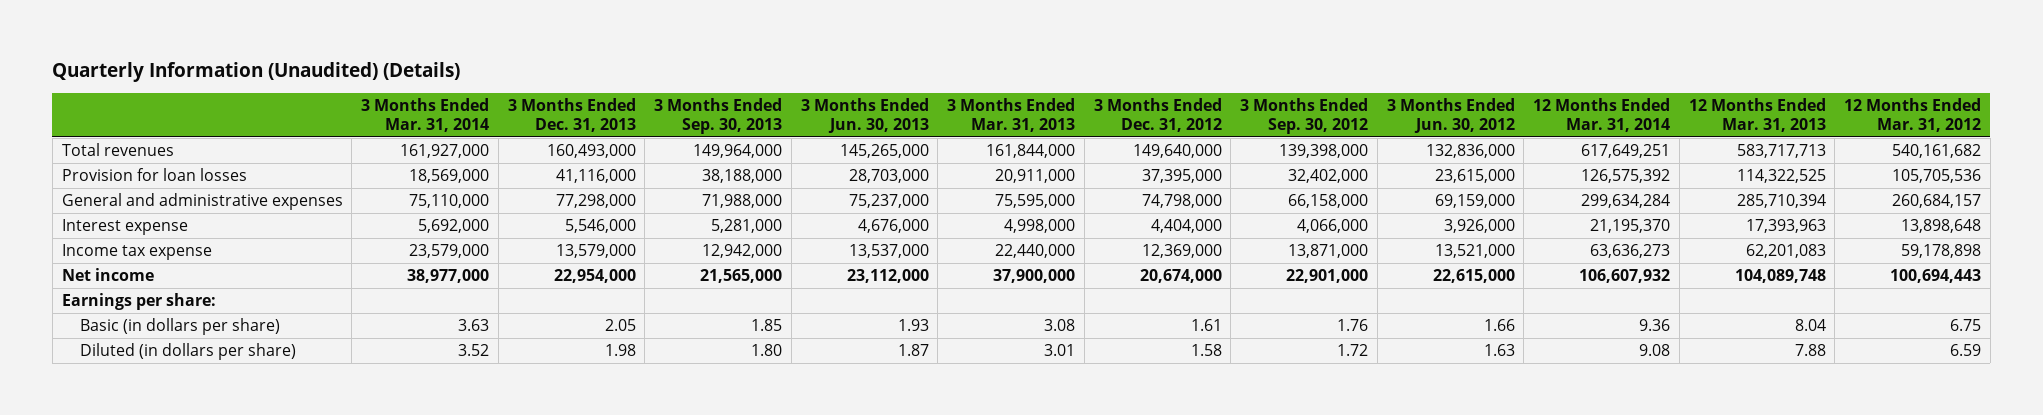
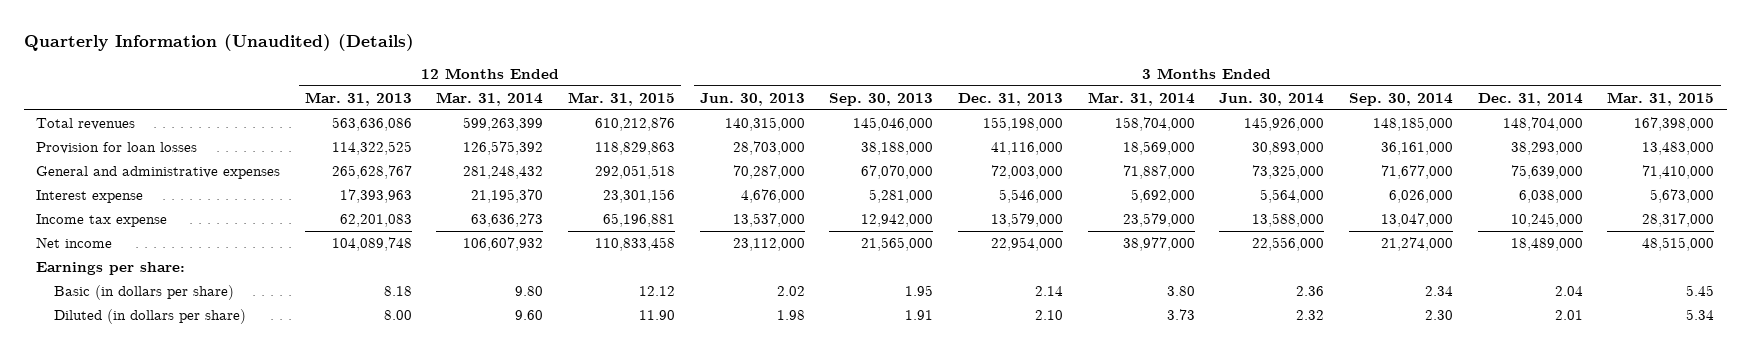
- | 3 Months Ended Mar. 31, 2014 | 3 Months Ended Dec. 31, 2013 | 3 Months Ended Sep. 30, 2013 | 3 Months Ended Jun. 30, 2013 | 3 Months Ended Mar. 31, 2013 | 3 Months Ended Dec. 31, 2012 | 3 Months Ended Sep. 30, 2012 | 3 Months Ended Jun. 30, 2012 | 12 Months Ended Mar. 31, 2014 | 12 Months Ended Mar. 31, 2013 | 12 Months Ended Mar. 31, 2012
+ | 12 Months Ended Mar. 31, 2013 | 12 Months Ended Mar. 31, 2014 | 12 Months Ended Mar. 31, 2015 | 3 Months Ended Jun. 30, 2013 | 3 Months Ended Sep. 30, 2013 | 3 Months Ended Dec. 31, 2013 | 3 Months Ended Mar. 31, 2014 | 3 Months Ended Jun. 30, 2014 | 3 Months Ended Sep. 30, 2014 | 3 Months Ended Dec. 31, 2014 | 3 Months Ended Mar. 31, 2015
- Total revenues | 161,927,000 | 160,493,000 | 149,964,000 | 145,265,000 | 161,844,000 | 149,640,000 | 139,398,000 | 132,836,000 | 617,649,251 | 583,717,713 | 540,161,682
+ Total revenues | 563,636,086 | 599,263,399 | 610,212,876 | 140,315,000 | 145,046,000 | 155,198,000 | 158,704,000 | 145,926,000 | 148,185,000 | 148,704,000 | 167,398,000
- General and administrative expenses | 75,110,000 | 77,298,000 | 71,988,000 | 75,237,000 | 75,595,000 | 74,798,000 | 66,158,000 | 69,159,000 | 299,634,284 | 285,710,394 | 260,684,157
+ General and administrative expenses | 265,628,767 | 281,248,432 | 292,051,518 | 70,287,000 | 67,070,000 | 72,003,000 | 71,887,000 | 73,325,000 | 71,677,000 | 75,639,000 | 71,410,000
- Basic (in dollars per share) | 3.63 | 2.05 | 1.85 | 1.93 | 3.08 | 1.61 | 1.76 | 1.66 | 9.36 | 8.04 | 6.75
- Diluted (in dollars per share) | 3.52 | 1.98 | 1.80 | 1.87 | 3.01 | 1.58 | 1.72 | 1.63 | 9.08 | 7.88 | 6.59
+ Basic (in dollars per share) | 8.18 | 9.80 | 12.12 | 2.02 | 1.95 | 2.14 | 3.80 | 2.36 | 2.34 | 2.04 | 5.45
+ Diluted (in dollars per share) | 8.00 | 9.60 | 11.90 | 1.98 | 1.91 | 2.10 | 3.73 | 2.32 | 2.30 | 2.01 | 5.34

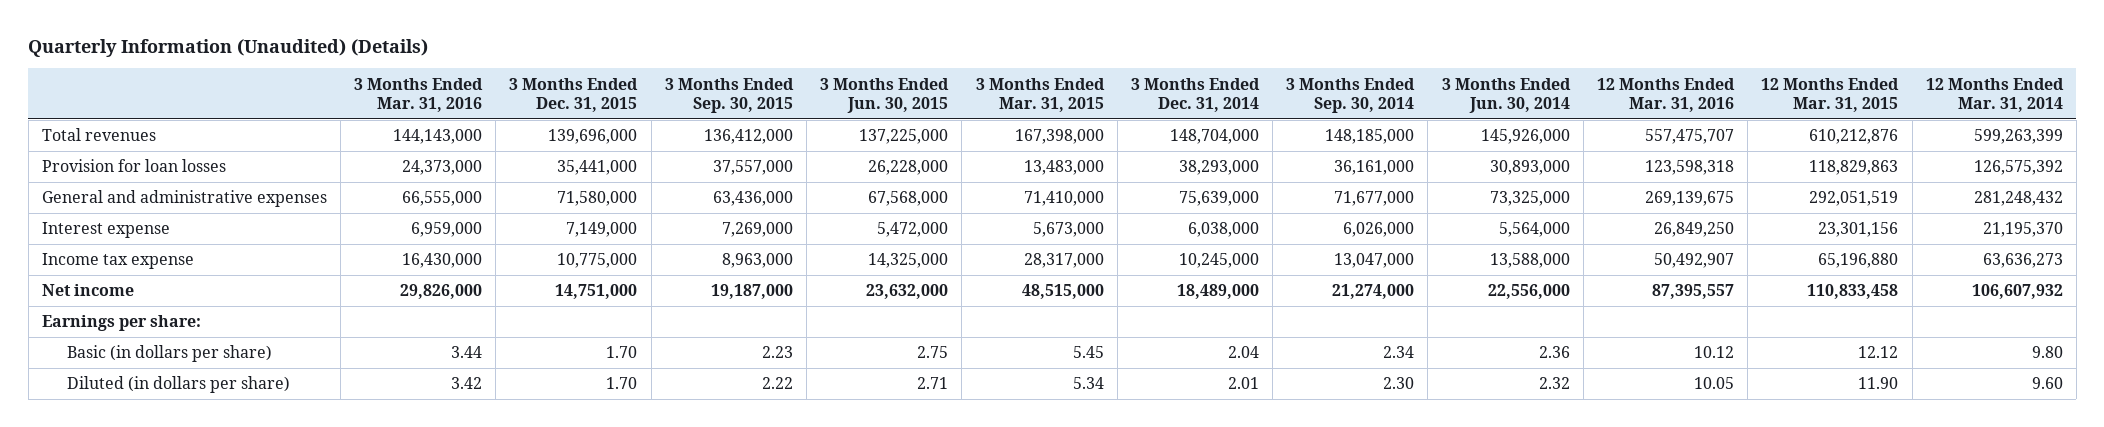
- | 12 Months Ended Mar. 31, 2013 | 12 Months Ended Mar. 31, 2014 | 12 Months Ended Mar. 31, 2015 | 3 Months Ended Jun. 30, 2013 | 3 Months Ended Sep. 30, 2013 | 3 Months Ended Dec. 31, 2013 | 3 Months Ended Mar. 31, 2014 | 3 Months Ended Jun. 30, 2014 | 3 Months Ended Sep. 30, 2014 | 3 Months Ended Dec. 31, 2014 | 3 Months Ended Mar. 31, 2015
+ | 3 Months Ended Mar. 31, 2016 | 3 Months Ended Dec. 31, 2015 | 3 Months Ended Sep. 30, 2015 | 3 Months Ended Jun. 30, 2015 | 3 Months Ended Mar. 31, 2015 | 3 Months Ended Dec. 31, 2014 | 3 Months Ended Sep. 30, 2014 | 3 Months Ended Jun. 30, 2014 | 12 Months Ended Mar. 31, 2016 | 12 Months Ended Mar. 31, 2015 | 12 Months Ended Mar. 31, 2014
- General and administrative expenses | 265,628,767 | 281,248,432 | 292,051,518 | 70,287,000 | 67,070,000 | 72,003,000 | 71,887,000 | 73,325,000 | 71,677,000 | 75,639,000 | 71,410,000
+ General and administrative expenses | 66,555,000 | 71,580,000 | 63,436,000 | 67,568,000 | 71,410,000 | 75,639,000 | 71,677,000 | 73,325,000 | 269,139,675 | 292,051,519 | 281,248,432
- Income tax expense | 62,201,083 | 63,636,273 | 65,196,881 | 13,537,000 | 12,942,000 | 13,579,000 | 23,579,000 | 13,588,000 | 13,047,000 | 10,245,000 | 28,317,000
+ Income tax expense | 16,430,000 | 10,775,000 | 8,963,000 | 14,325,000 | 28,317,000 | 10,245,000 | 13,047,000 | 13,588,000 | 50,492,907 | 65,196,880 | 63,636,273

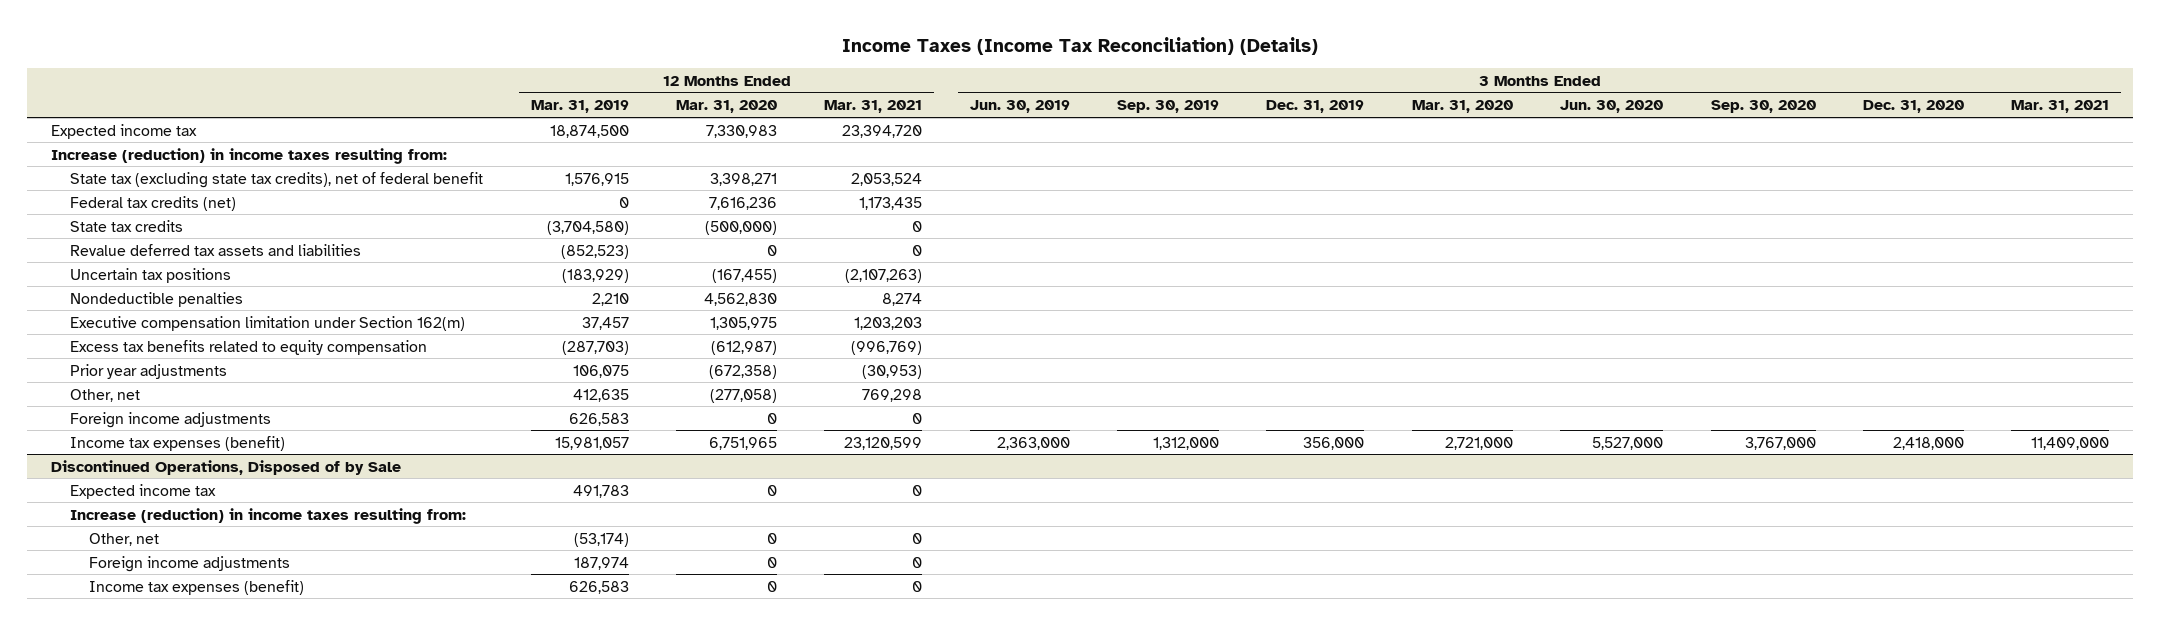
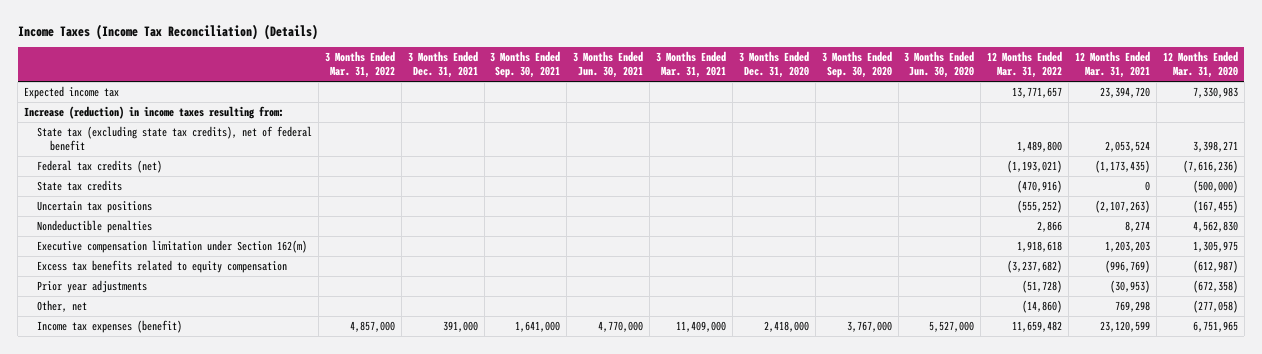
- | 12 Months Ended Mar. 31, 2019 | 12 Months Ended Mar. 31, 2020 | 12 Months Ended Mar. 31, 2021 | 3 Months Ended Jun. 30, 2019 | 3 Months Ended Sep. 30, 2019 | 3 Months Ended Dec. 31, 2019 | 3 Months Ended Mar. 31, 2020 | 3 Months Ended Jun. 30, 2020 | 3 Months Ended Sep. 30, 2020 | 3 Months Ended Dec. 31, 2020 | 3 Months Ended Mar. 31, 2021
+ | 3 Months Ended Mar. 31, 2022 | 3 Months Ended Dec. 31, 2021 | 3 Months Ended Sep. 30, 2021 | 3 Months Ended Jun. 30, 2021 | 3 Months Ended Mar. 31, 2021 | 3 Months Ended Dec. 31, 2020 | 3 Months Ended Sep. 30, 2020 | 3 Months Ended Jun. 30, 2020 | 12 Months Ended Mar. 31, 2022 | 12 Months Ended Mar. 31, 2021 | 12 Months Ended Mar. 31, 2020
- Federal tax credits (net) | 0 | 7,616,236 | 1,173,435 | | | | | | | |
+ Federal tax credits (net) | | | | | | | | | (1,193,021) | (1,173,435) | (7,616,236)
- Revalue deferred tax assets and liabilities | (852,523) | 0 | 0 | | | | | | | |
- Foreign income adjustments | 626,583 | 0 | 0 | | | | | | | |
- Discontinued Operations, Disposed of by Sale
- Expected income tax | 491,783 | 0 | 0 | | | | | | | |
- Increase (reduction) in income taxes resulting from:
- Other, net | (53,174) | 0 | 0 | | | | | | | |
- Foreign income adjustments | 187,974 | 0 | 0 | | | | | | | |
- Income tax expenses (benefit) | 626,583 | 0 | 0 | | | | | | | |

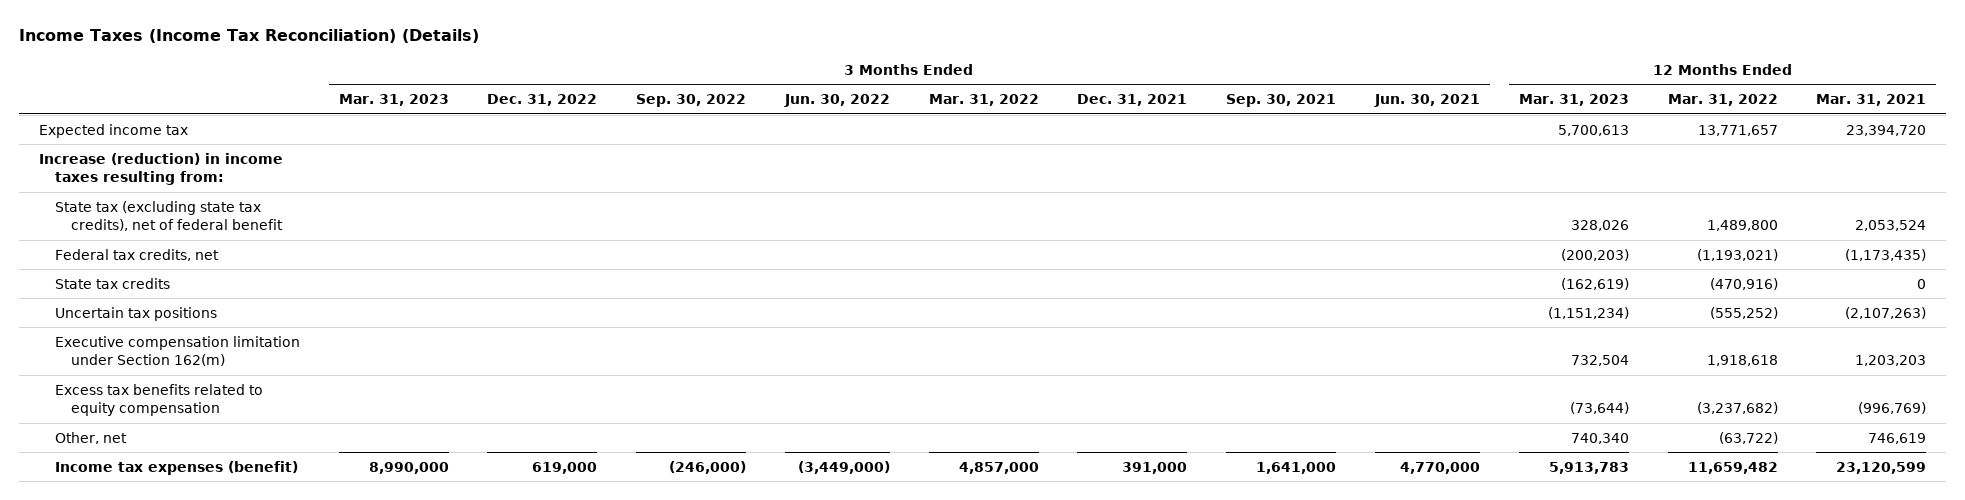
- | 3 Months Ended Mar. 31, 2022 | 3 Months Ended Dec. 31, 2021 | 3 Months Ended Sep. 30, 2021 | 3 Months Ended Jun. 30, 2021 | 3 Months Ended Mar. 31, 2021 | 3 Months Ended Dec. 31, 2020 | 3 Months Ended Sep. 30, 2020 | 3 Months Ended Jun. 30, 2020 | 12 Months Ended Mar. 31, 2022 | 12 Months Ended Mar. 31, 2021 | 12 Months Ended Mar. 31, 2020
+ | 3 Months Ended Mar. 31, 2023 | 3 Months Ended Dec. 31, 2022 | 3 Months Ended Sep. 30, 2022 | 3 Months Ended Jun. 30, 2022 | 3 Months Ended Mar. 31, 2022 | 3 Months Ended Dec. 31, 2021 | 3 Months Ended Sep. 30, 2021 | 3 Months Ended Jun. 30, 2021 | 12 Months Ended Mar. 31, 2023 | 12 Months Ended Mar. 31, 2022 | 12 Months Ended Mar. 31, 2021
- Federal tax credits (net) | | | | | | | | | (1,193,021) | (1,173,435) | (7,616,236)
+ Federal tax credits, net | | | | | | | | | (200,203) | (1,193,021) | (1,173,435)
- Nondeductible penalties | | | | | | | | | 2,866 | 8,274 | 4,562,830
- Prior year adjustments | | | | | | | | | (51,728) | (30,953) | (672,358)
- Other, net | | | | | | | | | (14,860) | 769,298 | (277,058)
+ Other, net | | | | | | | | | 740,340 | (63,722) | 746,619

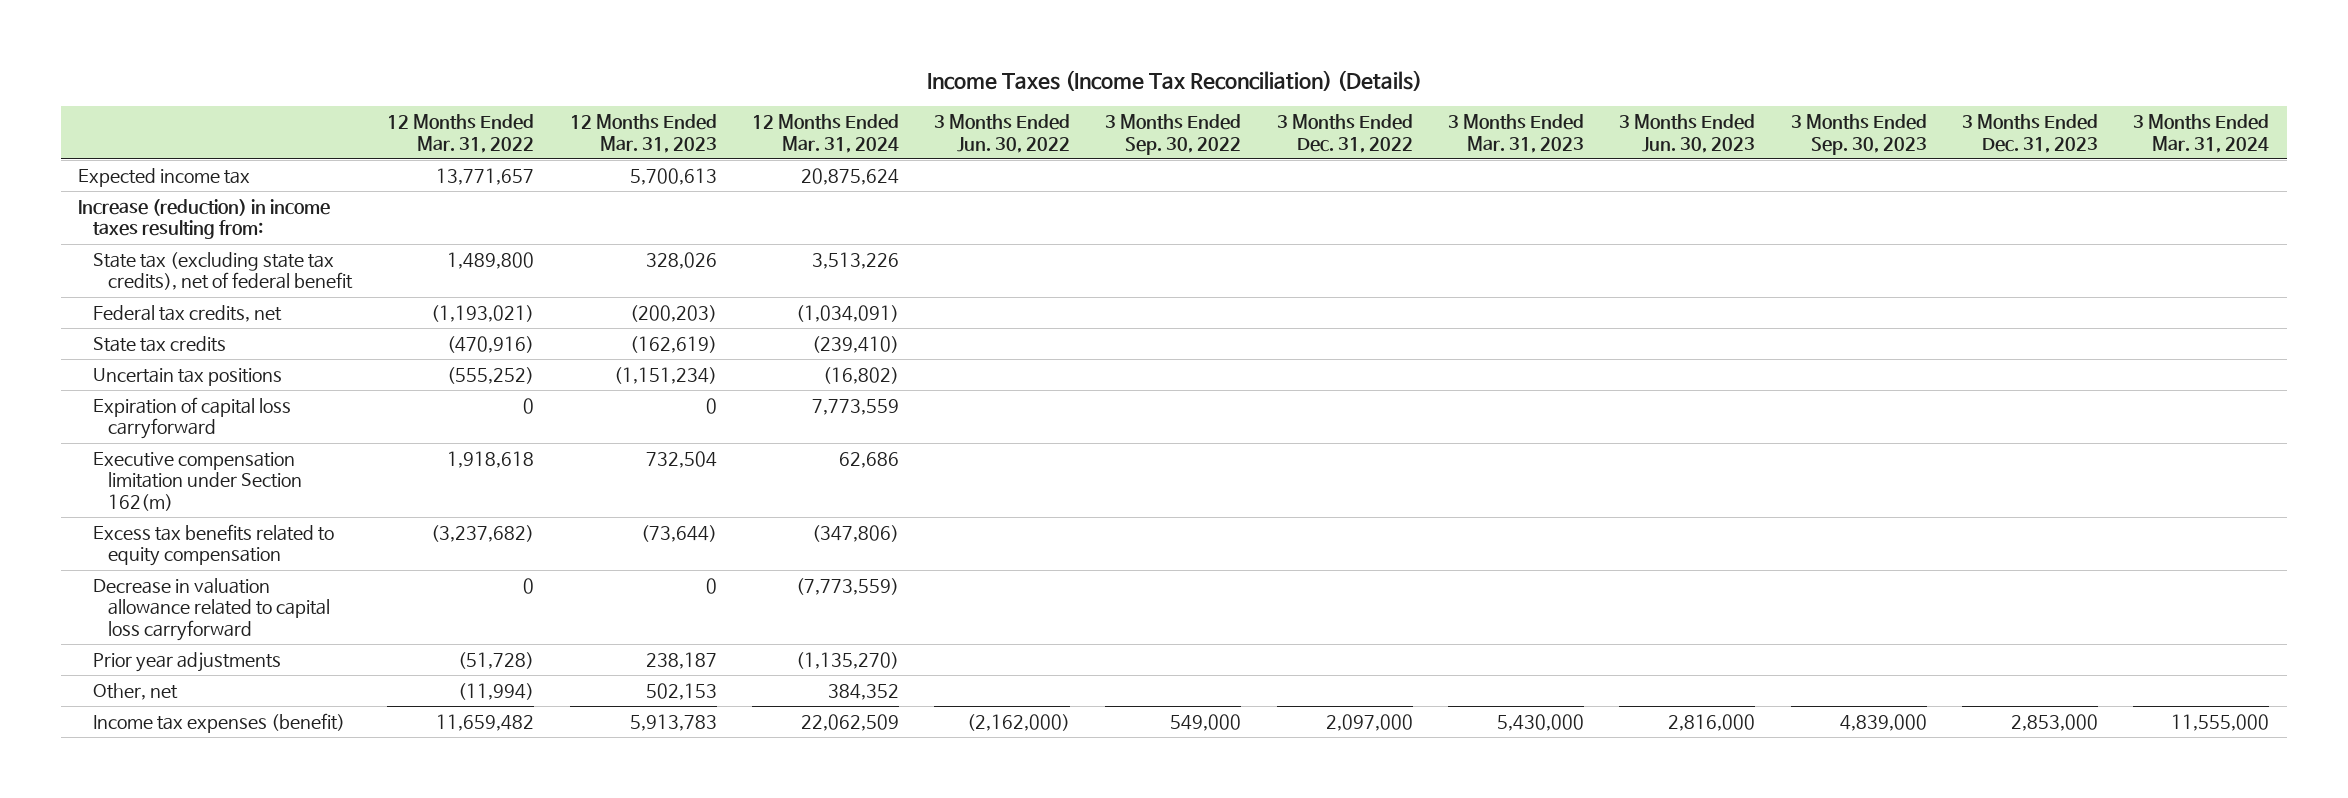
- | 3 Months Ended Mar. 31, 2023 | 3 Months Ended Dec. 31, 2022 | 3 Months Ended Sep. 30, 2022 | 3 Months Ended Jun. 30, 2022 | 3 Months Ended Mar. 31, 2022 | 3 Months Ended Dec. 31, 2021 | 3 Months Ended Sep. 30, 2021 | 3 Months Ended Jun. 30, 2021 | 12 Months Ended Mar. 31, 2023 | 12 Months Ended Mar. 31, 2022 | 12 Months Ended Mar. 31, 2021
+ | 12 Months Ended Mar. 31, 2022 | 12 Months Ended Mar. 31, 2023 | 12 Months Ended Mar. 31, 2024 | 3 Months Ended Jun. 30, 2022 | 3 Months Ended Sep. 30, 2022 | 3 Months Ended Dec. 31, 2022 | 3 Months Ended Mar. 31, 2023 | 3 Months Ended Jun. 30, 2023 | 3 Months Ended Sep. 30, 2023 | 3 Months Ended Dec. 31, 2023 | 3 Months Ended Mar. 31, 2024
+ Expiration of capital loss carryforward | 0 | 0 | 7,773,559 | | | | | | | |
- Other, net | | | | | | | | | 740,340 | (63,722) | 746,619
- Income tax expenses (benefit) | 8,990,000 | 619,000 | (246,000) | (3,449,000) | 4,857,000 | 391,000 | 1,641,000 | 4,770,000 | 5,913,783 | 11,659,482 | 23,120,599
+ Decrease in valuation allowance related to capital loss carryforward | 0 | 0 | (7,773,559) | | | | | | | |
+ Prior year adjustments | (51,728) | 238,187 | (1,135,270) | | | | | | | |
+ Other, net | (11,994) | 502,153 | 384,352 | | | | | | | |
+ Income tax expenses (benefit) | 11,659,482 | 5,913,783 | 22,062,509 | (2,162,000) | 549,000 | 2,097,000 | 5,430,000 | 2,816,000 | 4,839,000 | 2,853,000 | 11,555,000

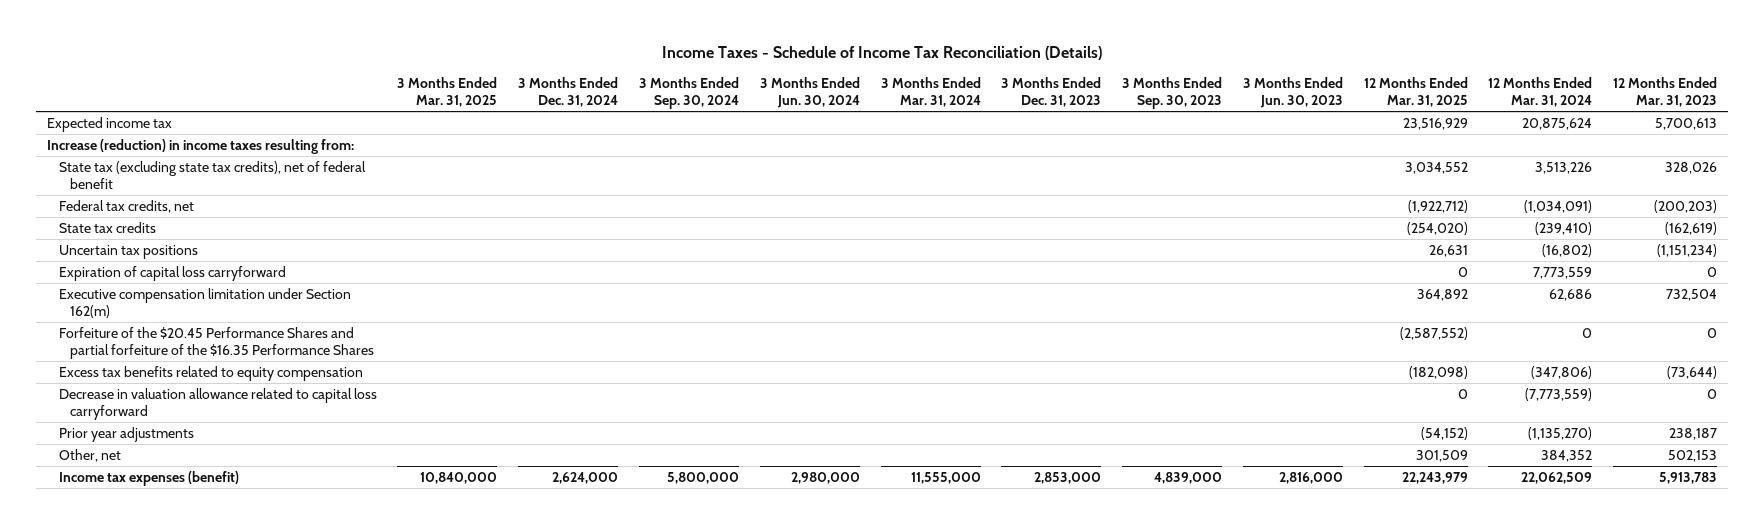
- Income Taxes (Income Tax Reconciliation) (Details)
+ Income Taxes - Schedule of Income Tax Reconciliation (Details)
- | 12 Months Ended Mar. 31, 2022 | 12 Months Ended Mar. 31, 2023 | 12 Months Ended Mar. 31, 2024 | 3 Months Ended Jun. 30, 2022 | 3 Months Ended Sep. 30, 2022 | 3 Months Ended Dec. 31, 2022 | 3 Months Ended Mar. 31, 2023 | 3 Months Ended Jun. 30, 2023 | 3 Months Ended Sep. 30, 2023 | 3 Months Ended Dec. 31, 2023 | 3 Months Ended Mar. 31, 2024
+ | 3 Months Ended Mar. 31, 2025 | 3 Months Ended Dec. 31, 2024 | 3 Months Ended Sep. 30, 2024 | 3 Months Ended Jun. 30, 2024 | 3 Months Ended Mar. 31, 2024 | 3 Months Ended Dec. 31, 2023 | 3 Months Ended Sep. 30, 2023 | 3 Months Ended Jun. 30, 2023 | 12 Months Ended Mar. 31, 2025 | 12 Months Ended Mar. 31, 2024 | 12 Months Ended Mar. 31, 2023
+ Forfeiture of the $20.45 Performance Shares and partial forfeiture of the $16.35 Performance Shares | | | | | | | | | (2,587,552) | 0 | 0

